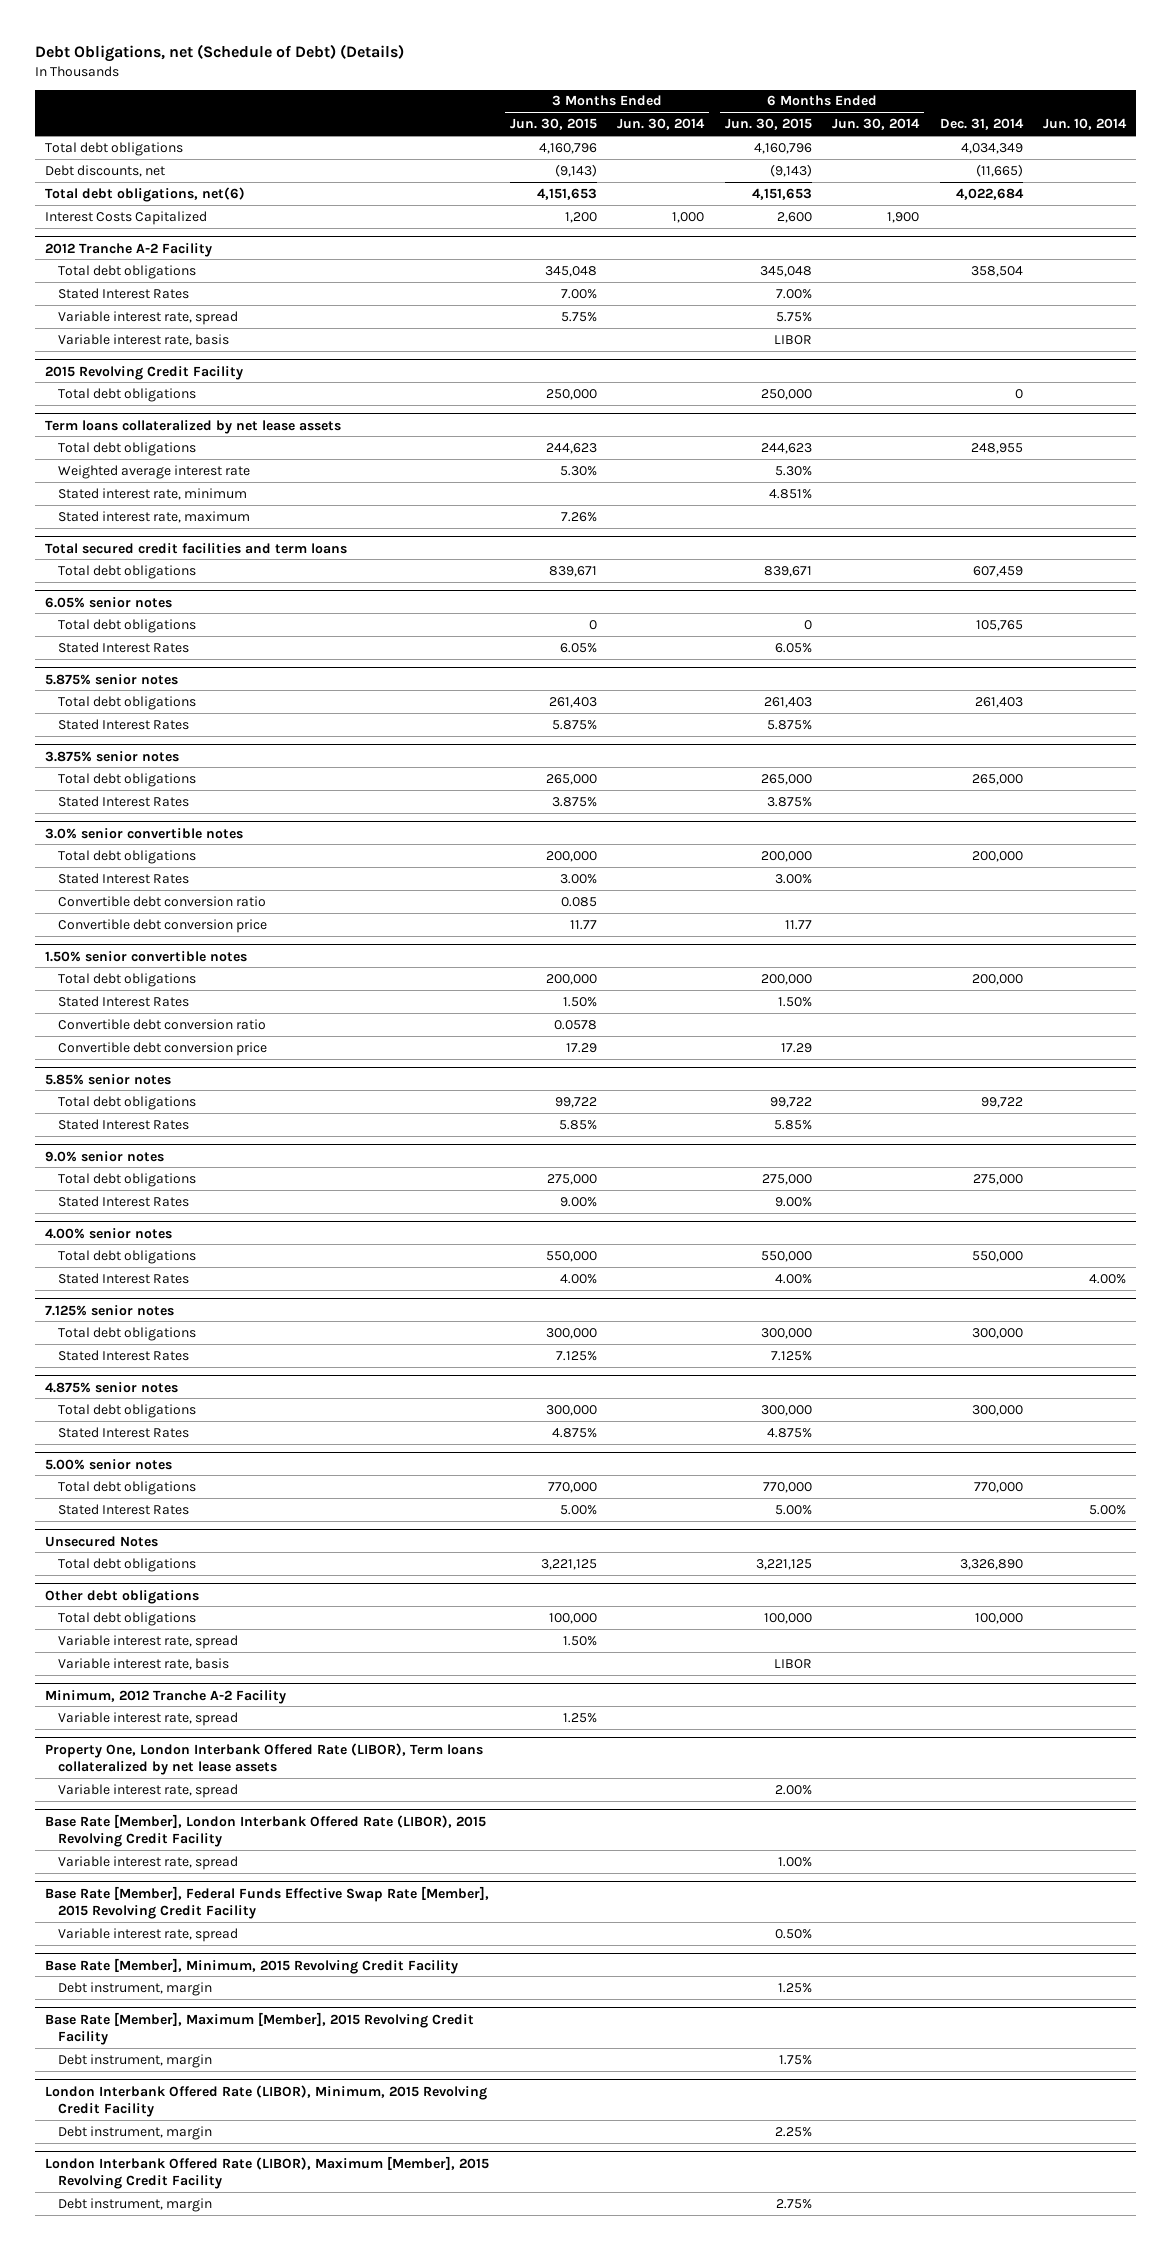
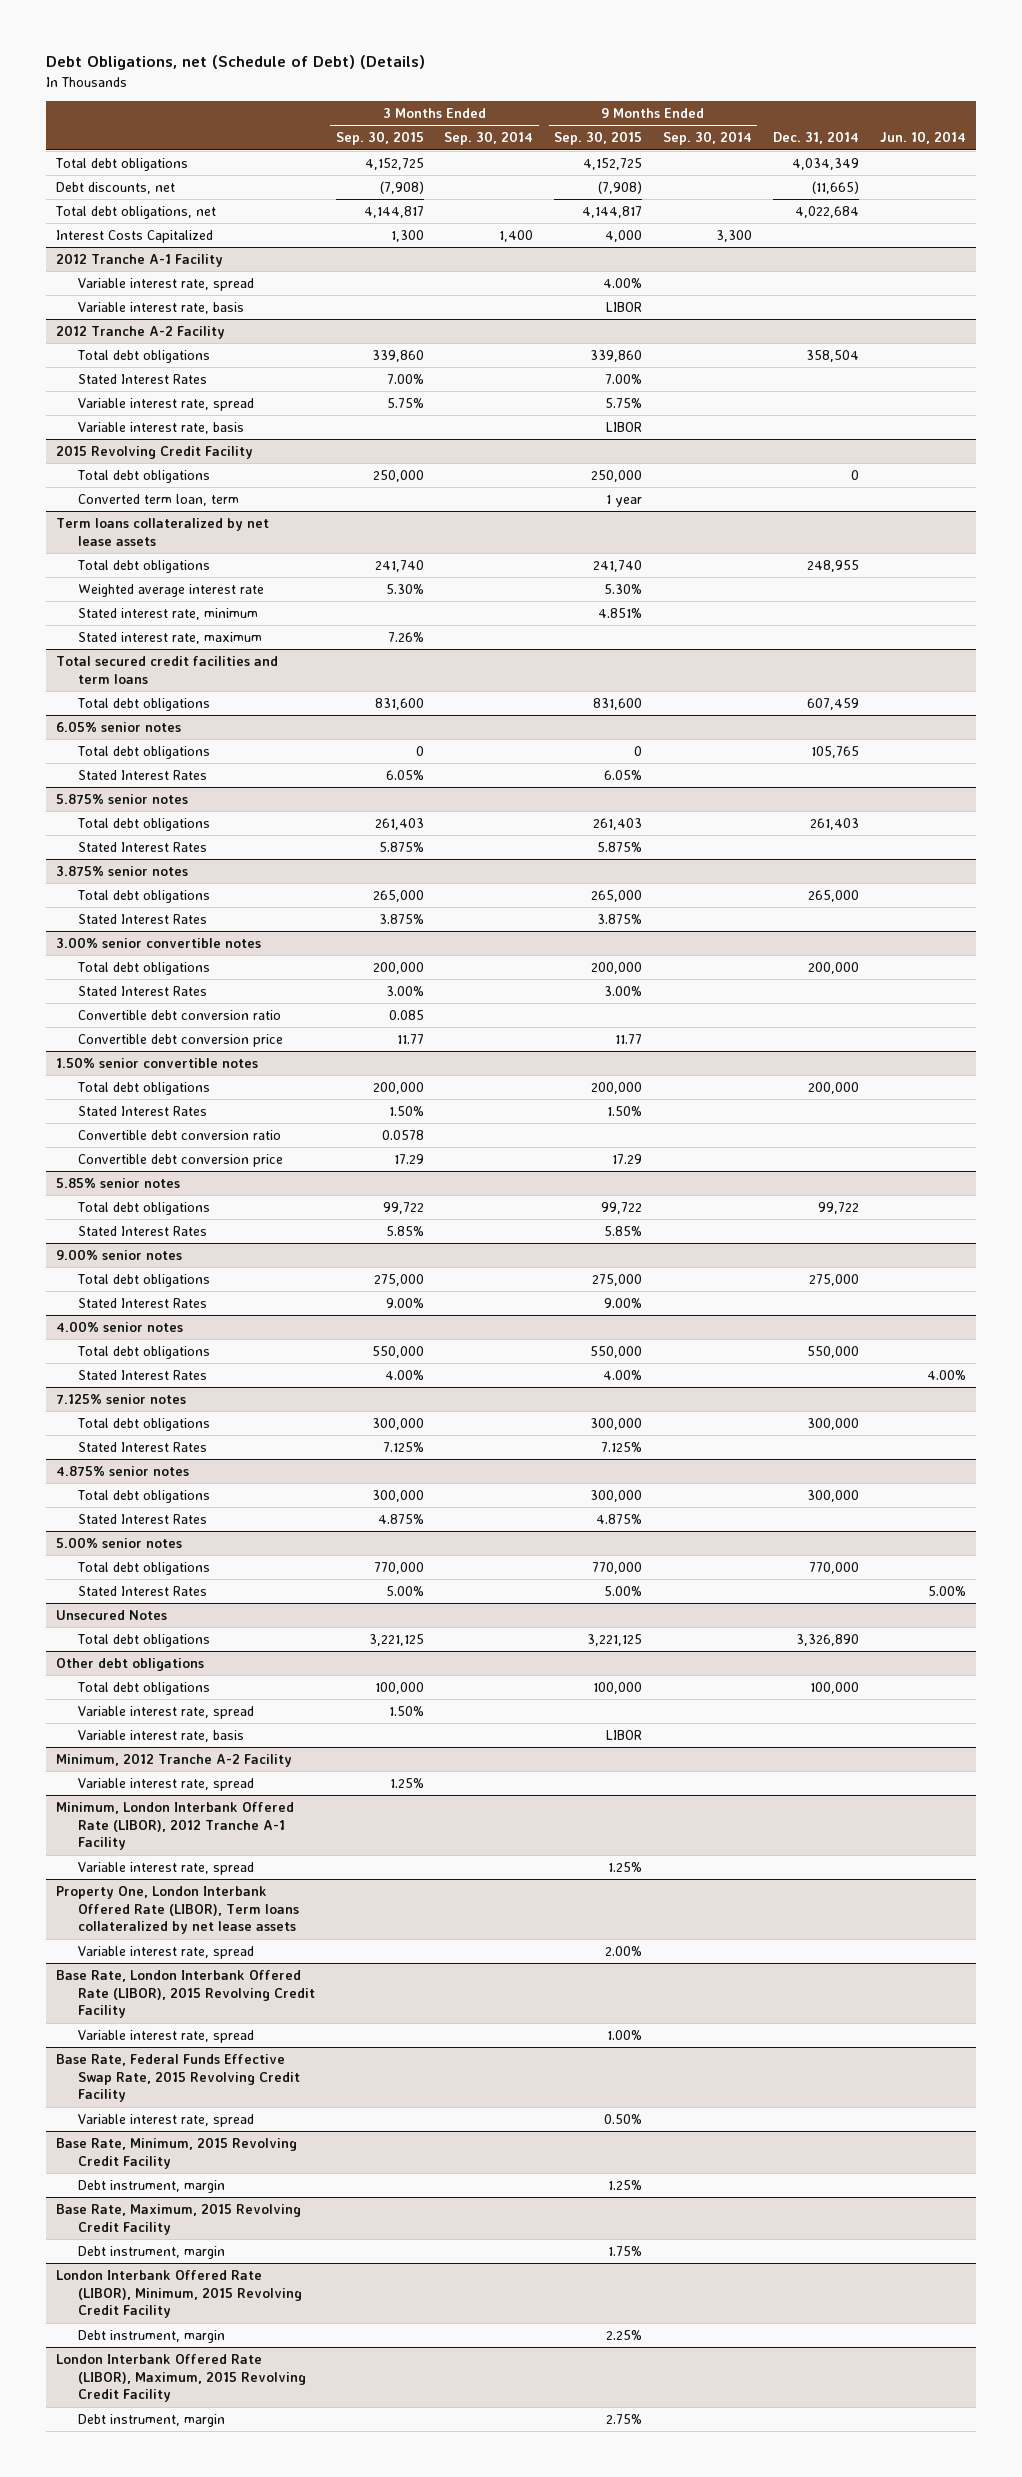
- | 3 Months Ended Jun. 30, 2015 | 3 Months Ended Jun. 30, 2014 | 6 Months Ended Jun. 30, 2015 | 6 Months Ended Jun. 30, 2014 | Dec. 31, 2014 | Jun. 10, 2014
+ | 3 Months Ended Sep. 30, 2015 | 3 Months Ended Sep. 30, 2014 | 9 Months Ended Sep. 30, 2015 | 9 Months Ended Sep. 30, 2014 | Dec. 31, 2014 | Jun. 10, 2014
- Total debt obligations, net(6) | 4,151,653 | | 4,151,653 | | 4,022,684 |
+ Total debt obligations, net | 4,144,817 | | 4,144,817 | | 4,022,684 |
+ 2012 Tranche A-1 Facility
+ Variable interest rate, spread | | | 4.00% | | |
+ Variable interest rate, basis | | | LIBOR | | |
@ 2015 Revolving Credit Facility
+ Converted term loan, term | | | 1 year | | |
- 3.0% senior convertible notes
+ 3.00% senior convertible notes
- 9.0% senior notes
+ 9.00% senior notes
+ Minimum, London Interbank Offered Rate (LIBOR), 2012 Tranche A-1 Facility
+ Variable interest rate, spread | | | 1.25% | | |
- Base Rate [Member], London Interbank Offered Rate (LIBOR), 2015 Revolving Credit Facility
+ Base Rate, London Interbank Offered Rate (LIBOR), 2015 Revolving Credit Facility
- Base Rate [Member], Federal Funds Effective Swap Rate [Member], 2015 Revolving Credit Facility
+ Base Rate, Federal Funds Effective Swap Rate, 2015 Revolving Credit Facility
- Base Rate [Member], Minimum, 2015 Revolving Credit Facility
+ Base Rate, Minimum, 2015 Revolving Credit Facility
- Base Rate [Member], Maximum [Member], 2015 Revolving Credit Facility
+ Base Rate, Maximum, 2015 Revolving Credit Facility
- London Interbank Offered Rate (LIBOR), Maximum [Member], 2015 Revolving Credit Facility
+ London Interbank Offered Rate (LIBOR), Maximum, 2015 Revolving Credit Facility

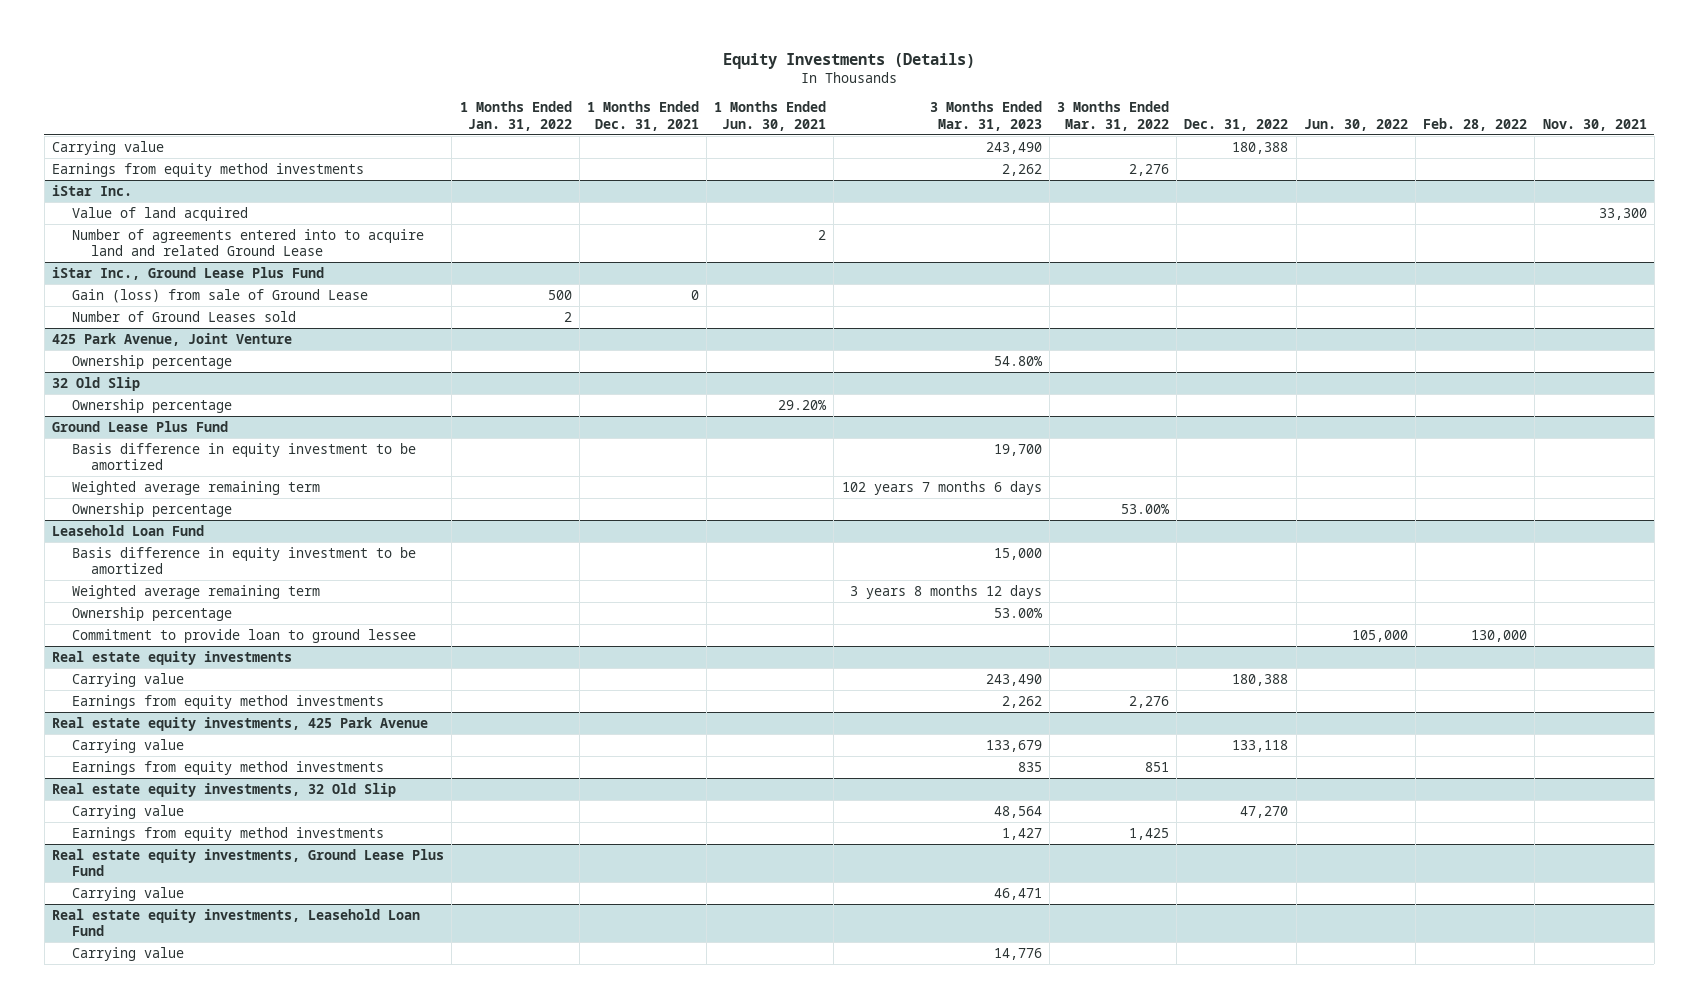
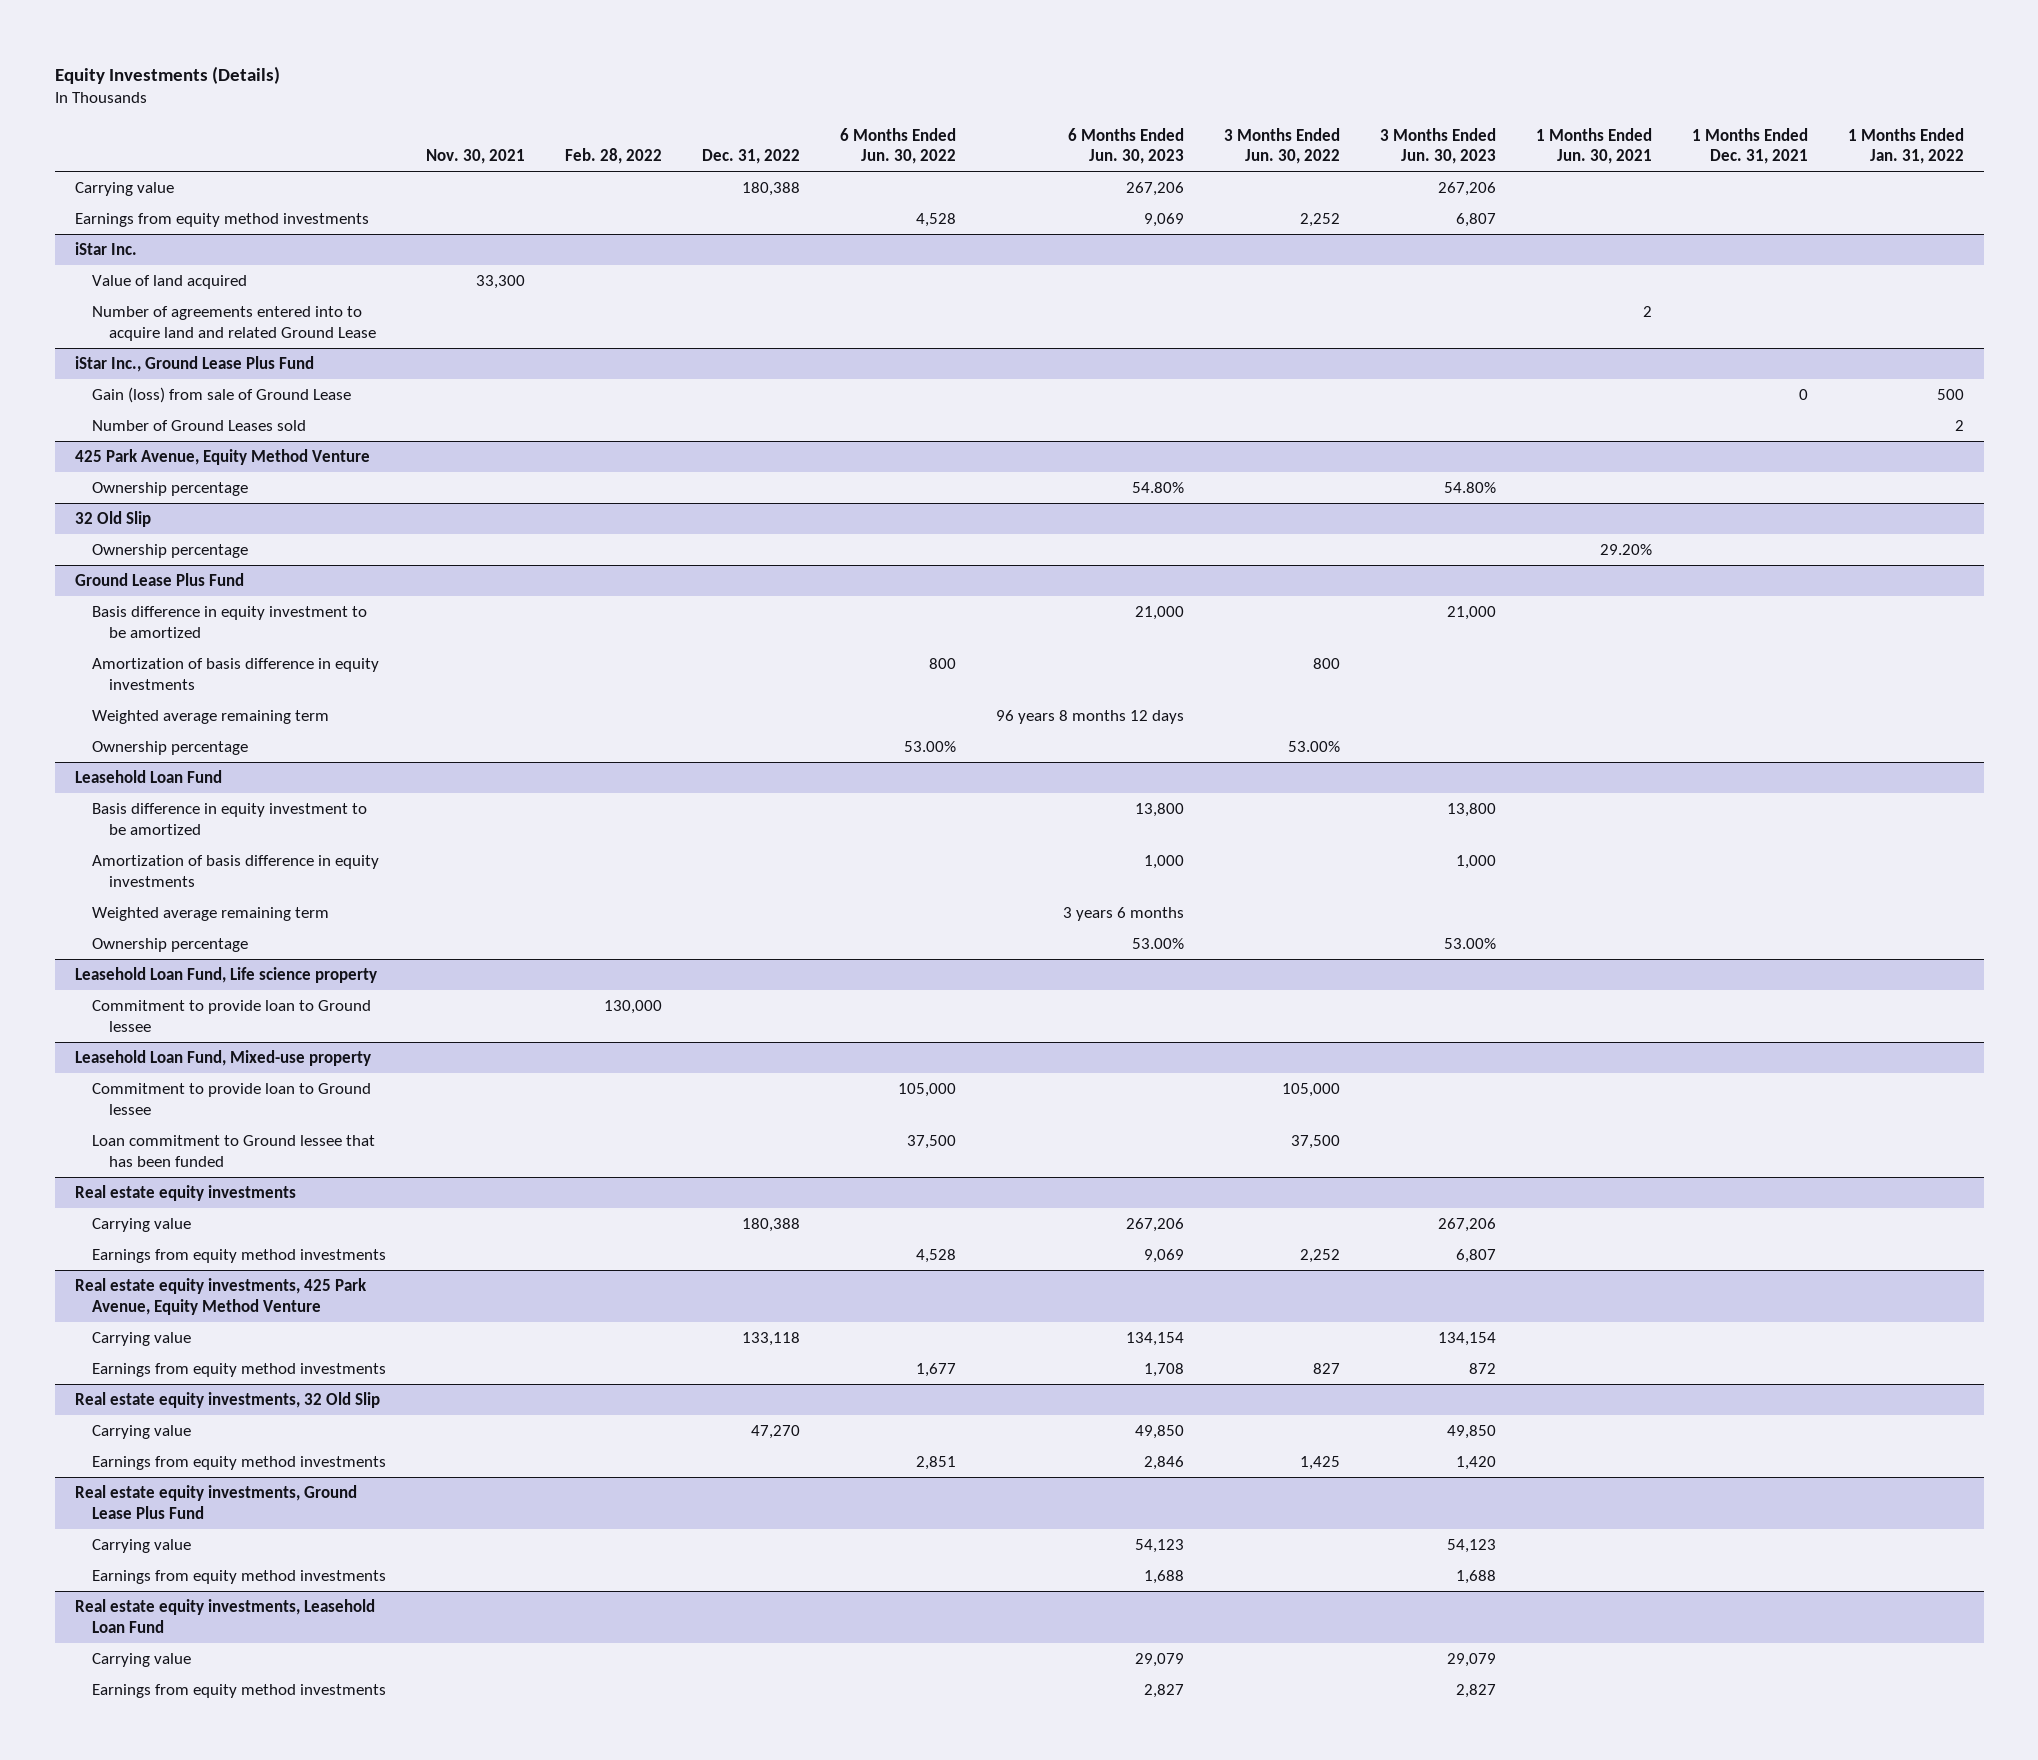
- | 1 Months Ended Jan. 31, 2022 | 1 Months Ended Dec. 31, 2021 | 1 Months Ended Jun. 30, 2021 | 3 Months Ended Mar. 31, 2023 | 3 Months Ended Mar. 31, 2022 | Dec. 31, 2022 | Jun. 30, 2022 | Feb. 28, 2022 | Nov. 30, 2021
+ | Nov. 30, 2021 | Feb. 28, 2022 | Dec. 31, 2022 | 6 Months Ended Jun. 30, 2022 | 6 Months Ended Jun. 30, 2023 | 3 Months Ended Jun. 30, 2022 | 3 Months Ended Jun. 30, 2023 | 1 Months Ended Jun. 30, 2021 | 1 Months Ended Dec. 31, 2021 | 1 Months Ended Jan. 31, 2022
- 425 Park Avenue, Joint Venture
+ 425 Park Avenue, Equity Method Venture
@ Ground Lease Plus Fund
+ Amortization of basis difference in equity investments | | | | 800 | | 800 | | | |
@ Leasehold Loan Fund
+ Amortization of basis difference in equity investments | | | | | 1,000 | | 1,000 | | |
- Commitment to provide loan to ground lessee | | | | | | | 105,000 | 130,000 |
+ Leasehold Loan Fund, Life science property
+ Commitment to provide loan to Ground lessee | | 130,000 | | | | | | | |
+ Leasehold Loan Fund, Mixed-use property
+ Commitment to provide loan to Ground lessee | | | | 105,000 | | 105,000 | | | |
+ Loan commitment to Ground lessee that has been funded | | | | 37,500 | | 37,500 | | | |
- Real estate equity investments, 425 Park Avenue
+ Real estate equity investments, 425 Park Avenue, Equity Method Venture
@ Real estate equity investments, Ground Lease Plus Fund
+ Earnings from equity method investments | | | | | 1,688 | | 1,688 | | |
@ Real estate equity investments, Leasehold Loan Fund
+ Earnings from equity method investments | | | | | 2,827 | | 2,827 | | |

